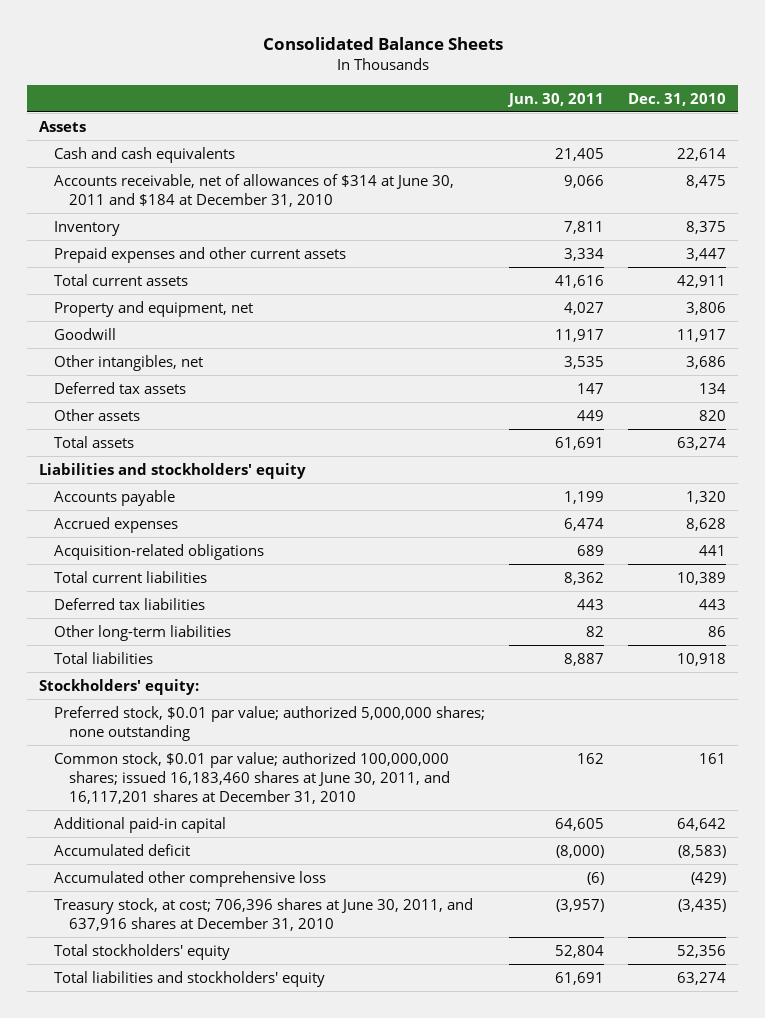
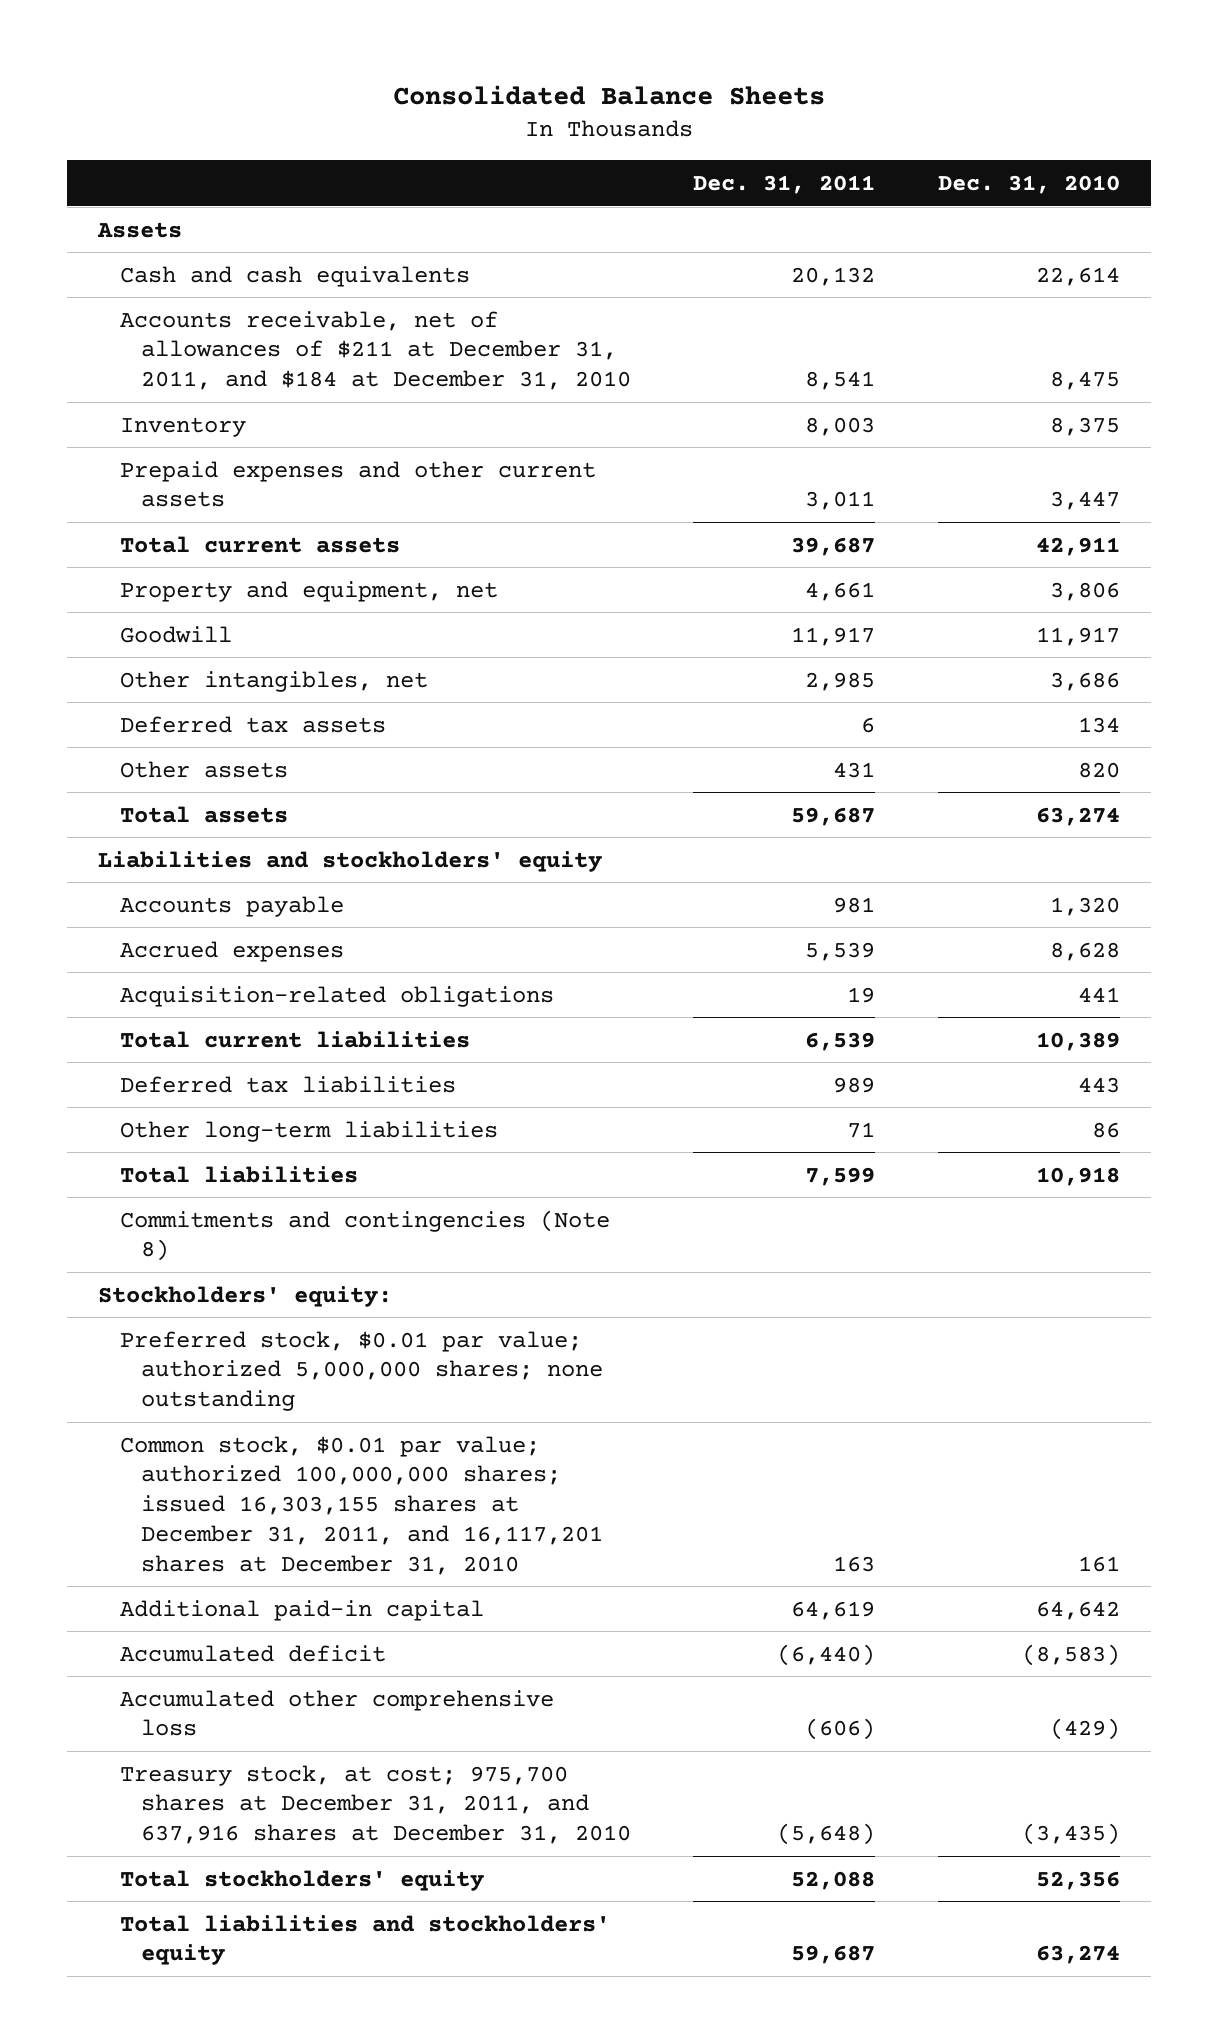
- | Jun. 30, 2011 | Dec. 31, 2010
+ | Dec. 31, 2011 | Dec. 31, 2010
- Accounts receivable, net of allowances of $314 at June 30, 2011 and $184 at December 31, 2010 | 9,066 | 8,475
+ Accounts receivable, net of allowances of $211 at December 31, 2011, and $184 at December 31, 2010 | 8,541 | 8,475
+ Commitments and contingencies (Note 8)
- Common stock, $0.01 par value; authorized 100,000,000 shares; issued 16,183,460 shares at June 30, 2011, and 16,117,201 shares at December 31, 2010 | 162 | 161
+ Common stock, $0.01 par value; authorized 100,000,000 shares; issued 16,303,155 shares at December 31, 2011, and 16,117,201 shares at December 31, 2010 | 163 | 161
- Treasury stock, at cost; 706,396 shares at June 30, 2011, and 637,916 shares at December 31, 2010 | (3,957) | (3,435)
+ Treasury stock, at cost; 975,700 shares at December 31, 2011, and 637,916 shares at December 31, 2010 | (5,648) | (3,435)

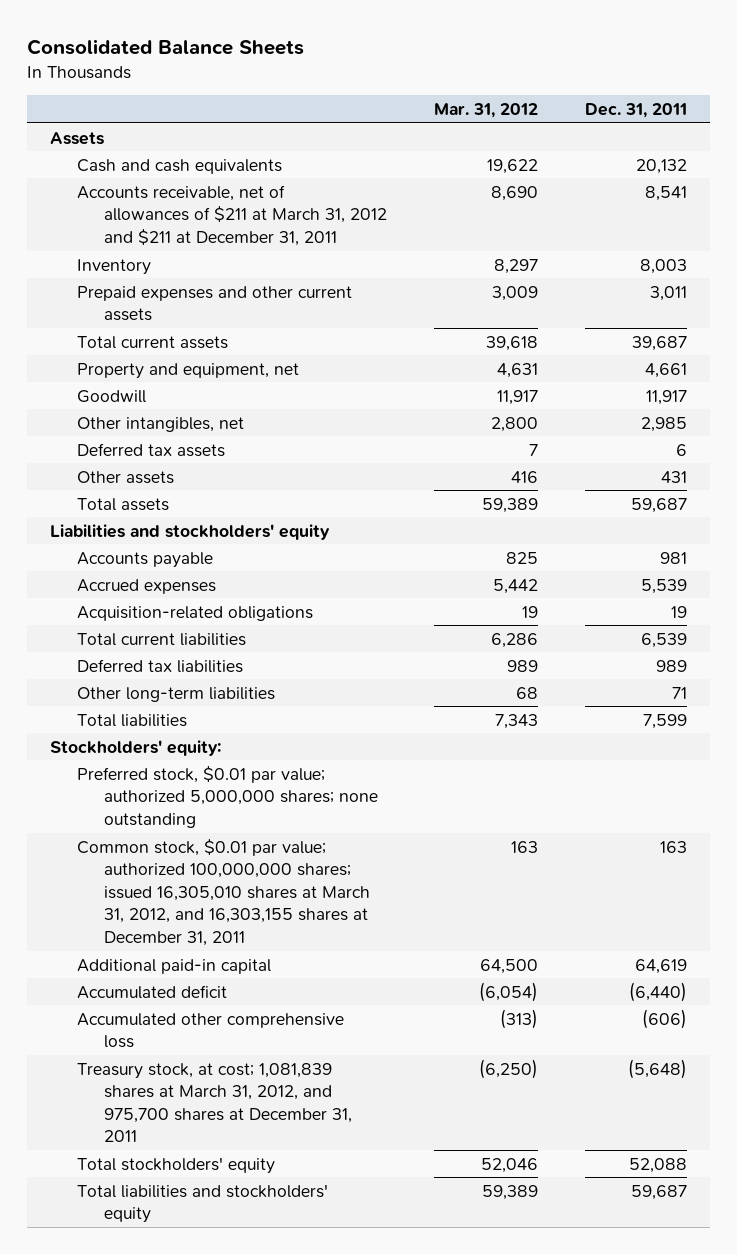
- | Dec. 31, 2011 | Dec. 31, 2010
+ | Mar. 31, 2012 | Dec. 31, 2011
- Accounts receivable, net of allowances of $211 at December 31, 2011, and $184 at December 31, 2010 | 8,541 | 8,475
+ Accounts receivable, net of allowances of $211 at March 31, 2012 and $211 at December 31, 2011 | 8,690 | 8,541
- Commitments and contingencies (Note 8)
- Common stock, $0.01 par value; authorized 100,000,000 shares; issued 16,303,155 shares at December 31, 2011, and 16,117,201 shares at December 31, 2010 | 163 | 161
+ Common stock, $0.01 par value; authorized 100,000,000 shares; issued 16,305,010 shares at March 31, 2012, and 16,303,155 shares at December 31, 2011 | 163 | 163
- Treasury stock, at cost; 975,700 shares at December 31, 2011, and 637,916 shares at December 31, 2010 | (5,648) | (3,435)
+ Treasury stock, at cost; 1,081,839 shares at March 31, 2012, and 975,700 shares at December 31, 2011 | (6,250) | (5,648)

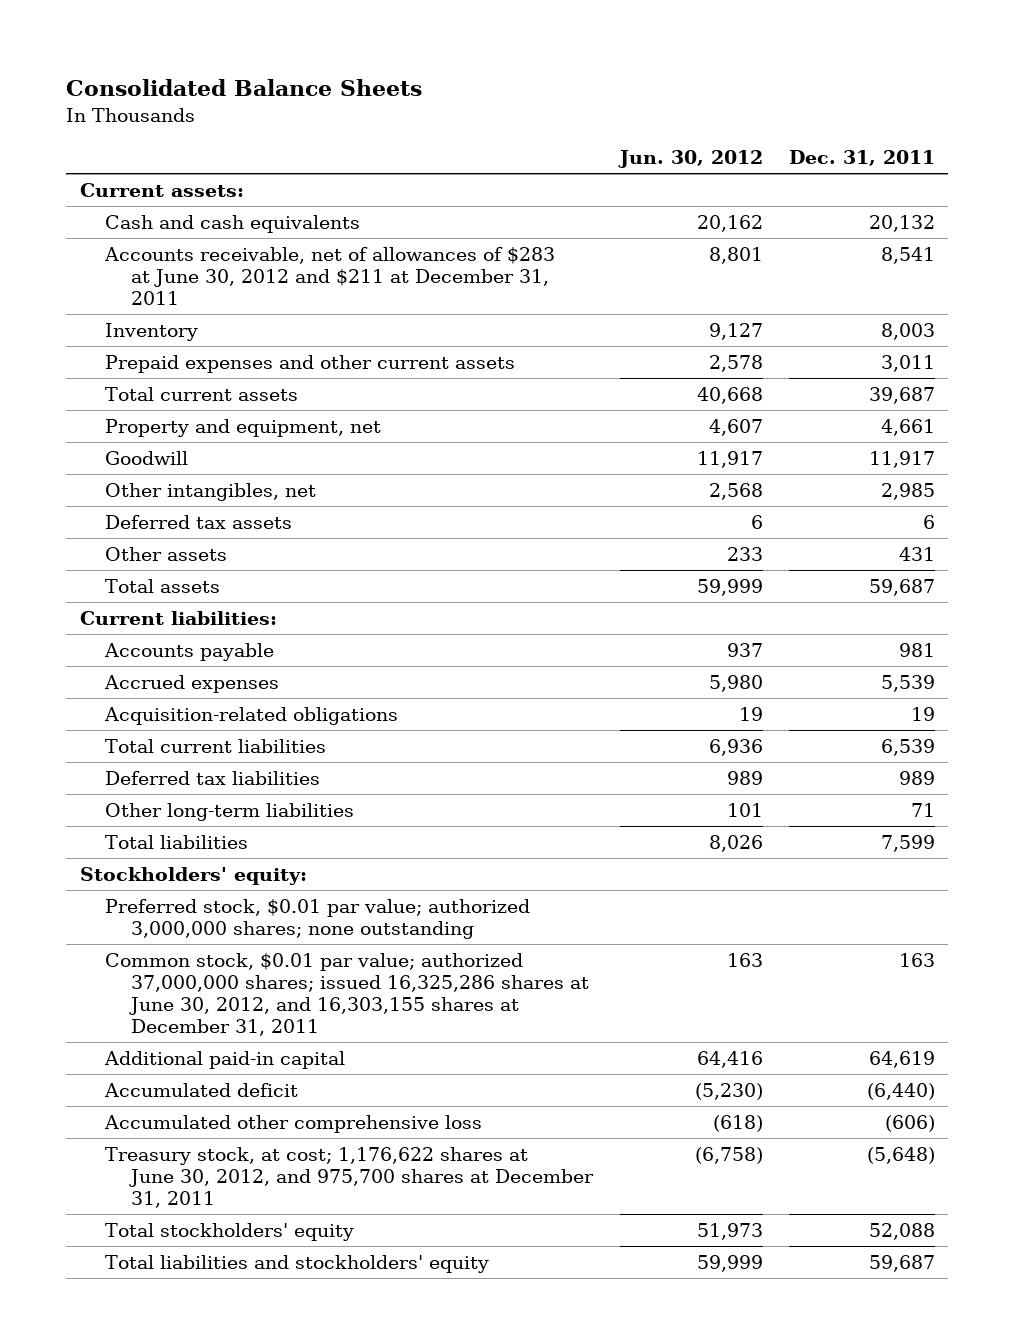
- | Mar. 31, 2012 | Dec. 31, 2011
+ | Jun. 30, 2012 | Dec. 31, 2011
- Assets
+ Current assets:
- Accounts receivable, net of allowances of $211 at March 31, 2012 and $211 at December 31, 2011 | 8,690 | 8,541
+ Accounts receivable, net of allowances of $283 at June 30, 2012 and $211 at December 31, 2011 | 8,801 | 8,541
- Liabilities and stockholders' equity
+ Current liabilities:
- Preferred stock, $0.01 par value; authorized 5,000,000 shares; none outstanding
- Common stock, $0.01 par value; authorized 100,000,000 shares; issued 16,305,010 shares at March 31, 2012, and 16,303,155 shares at December 31, 2011 | 163 | 163
+ Preferred stock, $0.01 par value; authorized 3,000,000 shares; none outstanding
+ Common stock, $0.01 par value; authorized 37,000,000 shares; issued 16,325,286 shares at June 30, 2012, and 16,303,155 shares at December 31, 2011 | 163 | 163
- Treasury stock, at cost; 1,081,839 shares at March 31, 2012, and 975,700 shares at December 31, 2011 | (6,250) | (5,648)
+ Treasury stock, at cost; 1,176,622 shares at June 30, 2012, and 975,700 shares at December 31, 2011 | (6,758) | (5,648)

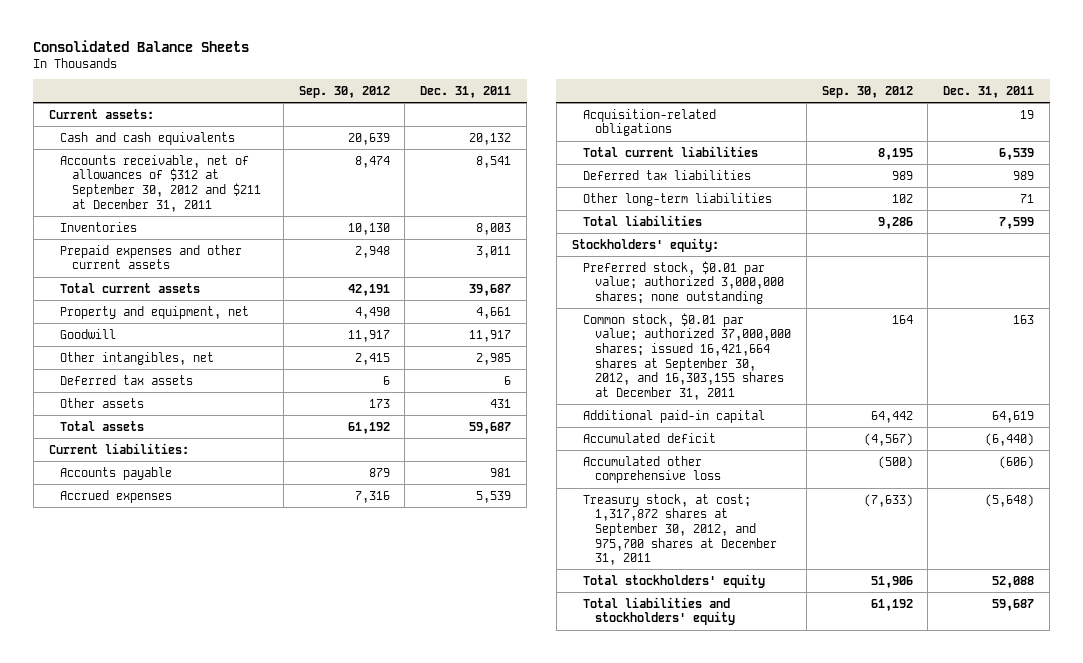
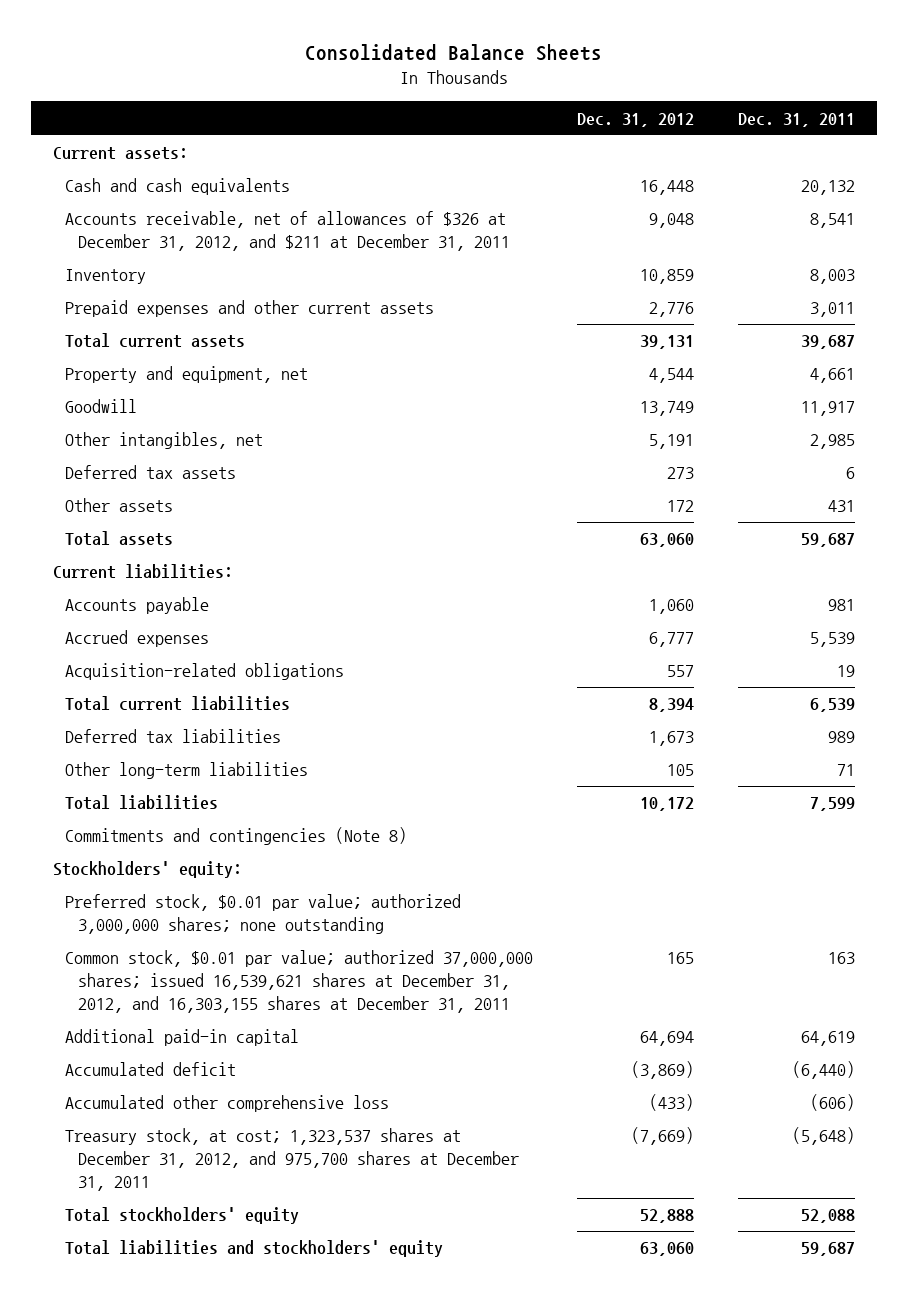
- | Sep. 30, 2012 | Dec. 31, 2011
+ | Dec. 31, 2012 | Dec. 31, 2011
- Accounts receivable, net of allowances of $312 at September 30, 2012 and $211 at December 31, 2011 | 8,474 | 8,541
- Inventories | 10,130 | 8,003
+ Accounts receivable, net of allowances of $326 at December 31, 2012, and $211 at December 31, 2011 | 9,048 | 8,541
+ Inventory | 10,859 | 8,003
+ Commitments and contingencies (Note 8)
- Common stock, $0.01 par value; authorized 37,000,000 shares; issued 16,421,664 shares at September 30, 2012, and 16,303,155 shares at December 31, 2011 | 164 | 163
+ Common stock, $0.01 par value; authorized 37,000,000 shares; issued 16,539,621 shares at December 31, 2012, and 16,303,155 shares at December 31, 2011 | 165 | 163
- Treasury stock, at cost; 1,317,872 shares at September 30, 2012, and 975,700 shares at December 31, 2011 | (7,633) | (5,648)
+ Treasury stock, at cost; 1,323,537 shares at December 31, 2012, and 975,700 shares at December 31, 2011 | (7,669) | (5,648)

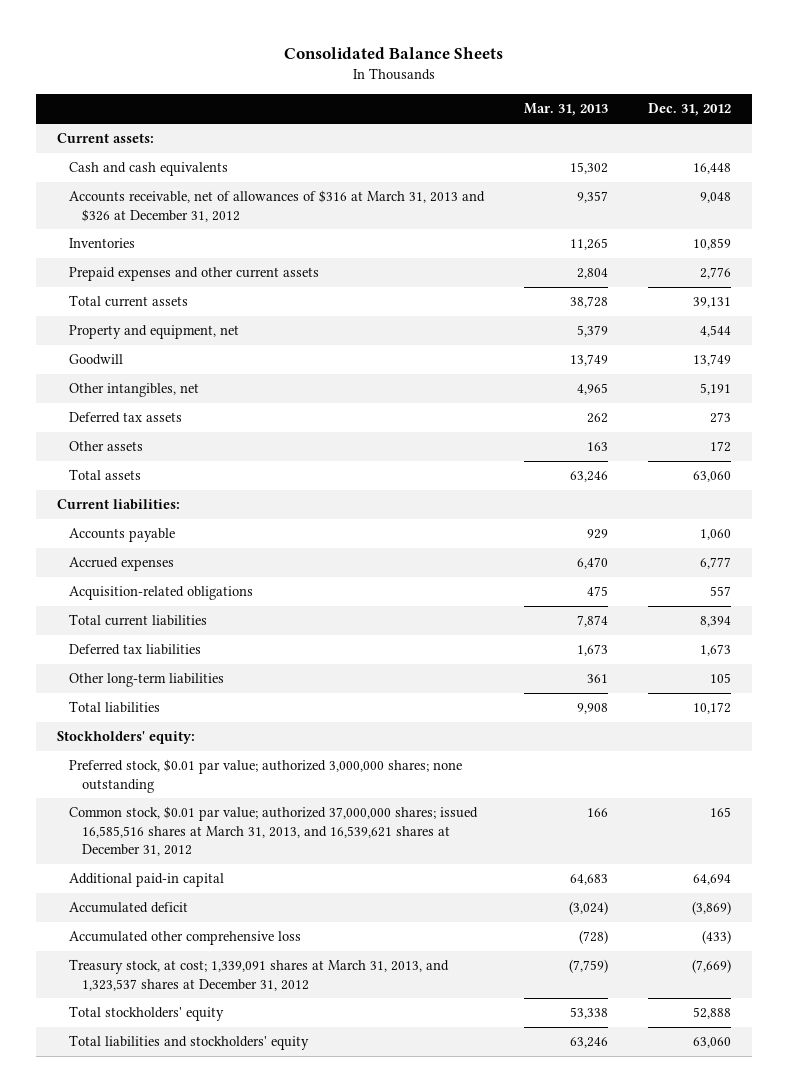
- | Dec. 31, 2012 | Dec. 31, 2011
+ | Mar. 31, 2013 | Dec. 31, 2012
- Accounts receivable, net of allowances of $326 at December 31, 2012, and $211 at December 31, 2011 | 9,048 | 8,541
- Inventory | 10,859 | 8,003
+ Accounts receivable, net of allowances of $316 at March 31, 2013 and $326 at December 31, 2012 | 9,357 | 9,048
+ Inventories | 11,265 | 10,859
- Commitments and contingencies (Note 8)
- Common stock, $0.01 par value; authorized 37,000,000 shares; issued 16,539,621 shares at December 31, 2012, and 16,303,155 shares at December 31, 2011 | 165 | 163
+ Common stock, $0.01 par value; authorized 37,000,000 shares; issued 16,585,516 shares at March 31, 2013, and 16,539,621 shares at December 31, 2012 | 166 | 165
- Treasury stock, at cost; 1,323,537 shares at December 31, 2012, and 975,700 shares at December 31, 2011 | (7,669) | (5,648)
+ Treasury stock, at cost; 1,339,091 shares at March 31, 2013, and 1,323,537 shares at December 31, 2012 | (7,759) | (7,669)

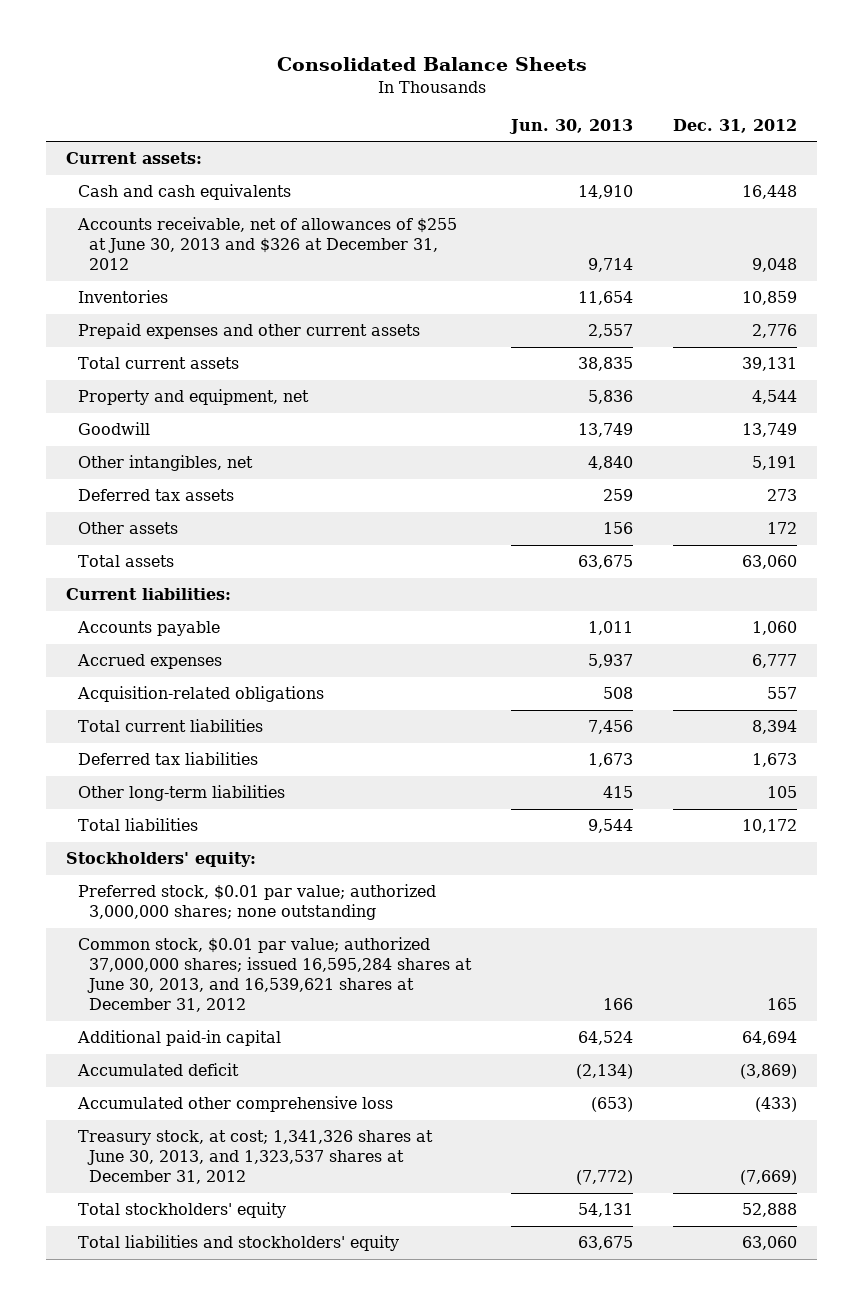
- | Mar. 31, 2013 | Dec. 31, 2012
+ | Jun. 30, 2013 | Dec. 31, 2012
- Accounts receivable, net of allowances of $316 at March 31, 2013 and $326 at December 31, 2012 | 9,357 | 9,048
+ Accounts receivable, net of allowances of $255 at June 30, 2013 and $326 at December 31, 2012 | 9,714 | 9,048
- Common stock, $0.01 par value; authorized 37,000,000 shares; issued 16,585,516 shares at March 31, 2013, and 16,539,621 shares at December 31, 2012 | 166 | 165
+ Common stock, $0.01 par value; authorized 37,000,000 shares; issued 16,595,284 shares at June 30, 2013, and 16,539,621 shares at December 31, 2012 | 166 | 165
- Treasury stock, at cost; 1,339,091 shares at March 31, 2013, and 1,323,537 shares at December 31, 2012 | (7,759) | (7,669)
+ Treasury stock, at cost; 1,341,326 shares at June 30, 2013, and 1,323,537 shares at December 31, 2012 | (7,772) | (7,669)

